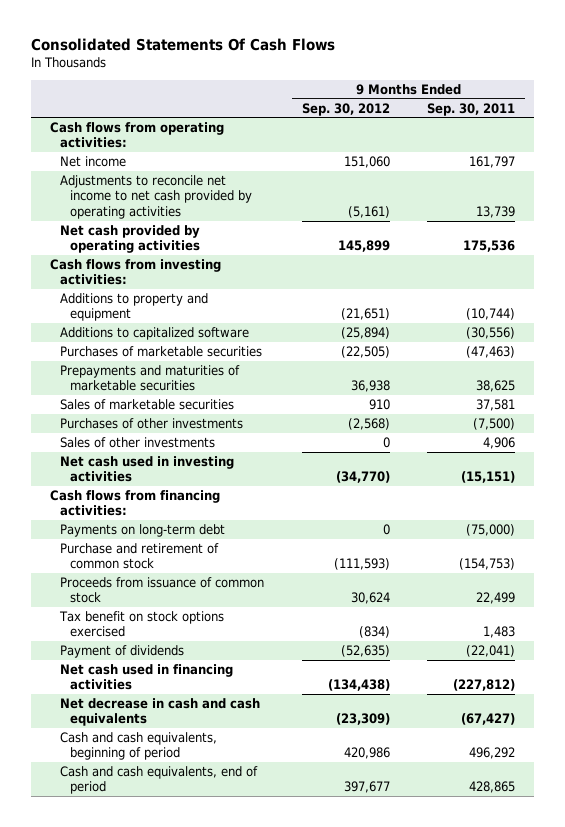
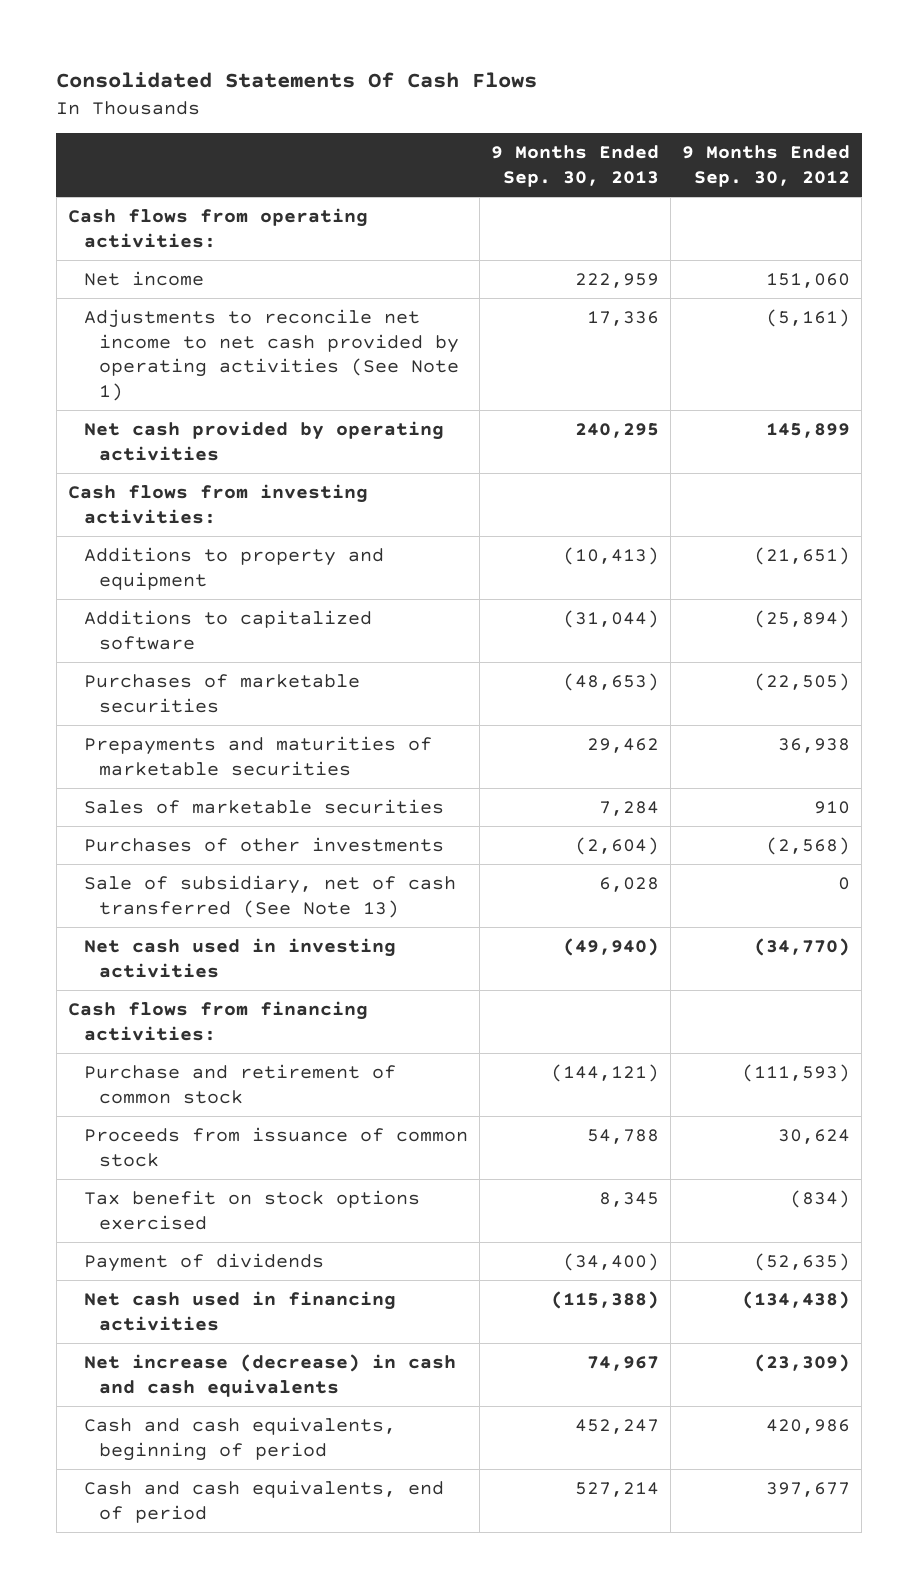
- | 9 Months Ended Sep. 30, 2012 | 9 Months Ended Sep. 30, 2011
+ | 9 Months Ended Sep. 30, 2013 | 9 Months Ended Sep. 30, 2012
- Adjustments to reconcile net income to net cash provided by operating activities | (5,161) | 13,739
+ Adjustments to reconcile net income to net cash provided by operating activities (See Note 1) | 17,336 | (5,161)
- Sales of other investments | 0 | 4,906
+ Sale of subsidiary, net of cash transferred (See Note 13) | 6,028 | 0
- Payments on long-term debt | 0 | (75,000)
- Net decrease in cash and cash equivalents | (23,309) | (67,427)
+ Net increase (decrease) in cash and cash equivalents | 74,967 | (23,309)

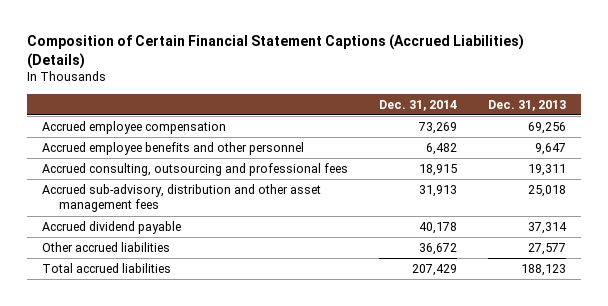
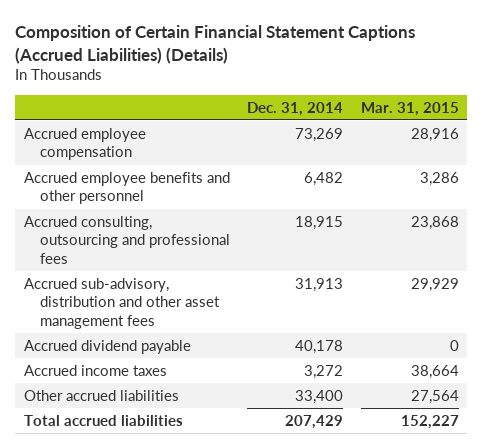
- | Dec. 31, 2014 | Dec. 31, 2013
+ | Dec. 31, 2014 | Mar. 31, 2015
- Other accrued liabilities | 36,672 | 27,577
+ Accrued income taxes | 3,272 | 38,664
+ Other accrued liabilities | 33,400 | 27,564

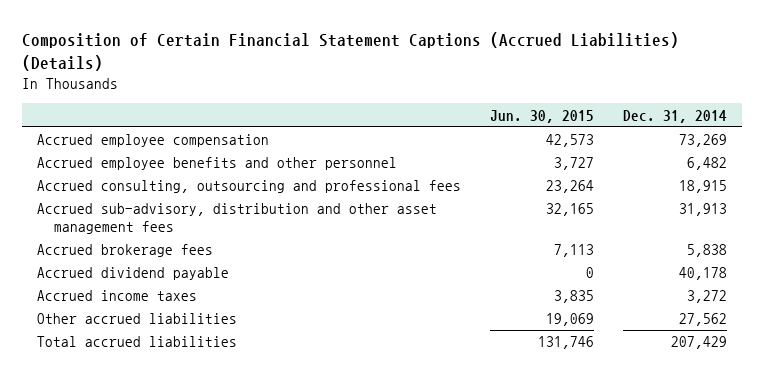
- | Dec. 31, 2014 | Mar. 31, 2015
+ | Jun. 30, 2015 | Dec. 31, 2014
+ Accrued brokerage fees | 7,113 | 5,838
- Other accrued liabilities | 33,400 | 27,564
+ Other accrued liabilities | 19,069 | 27,562

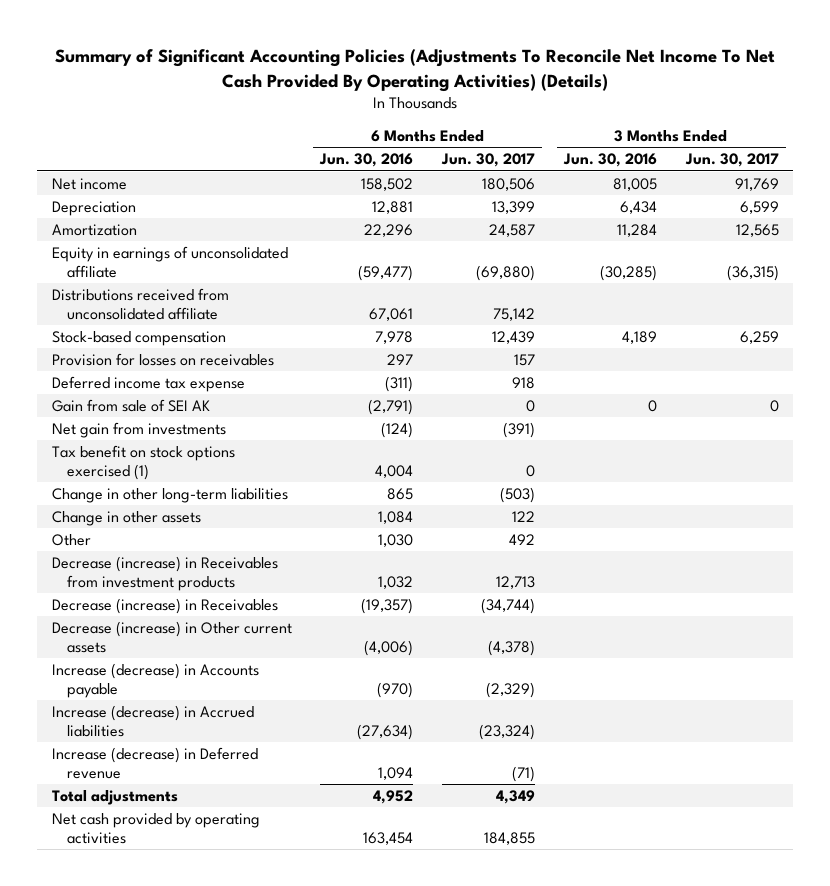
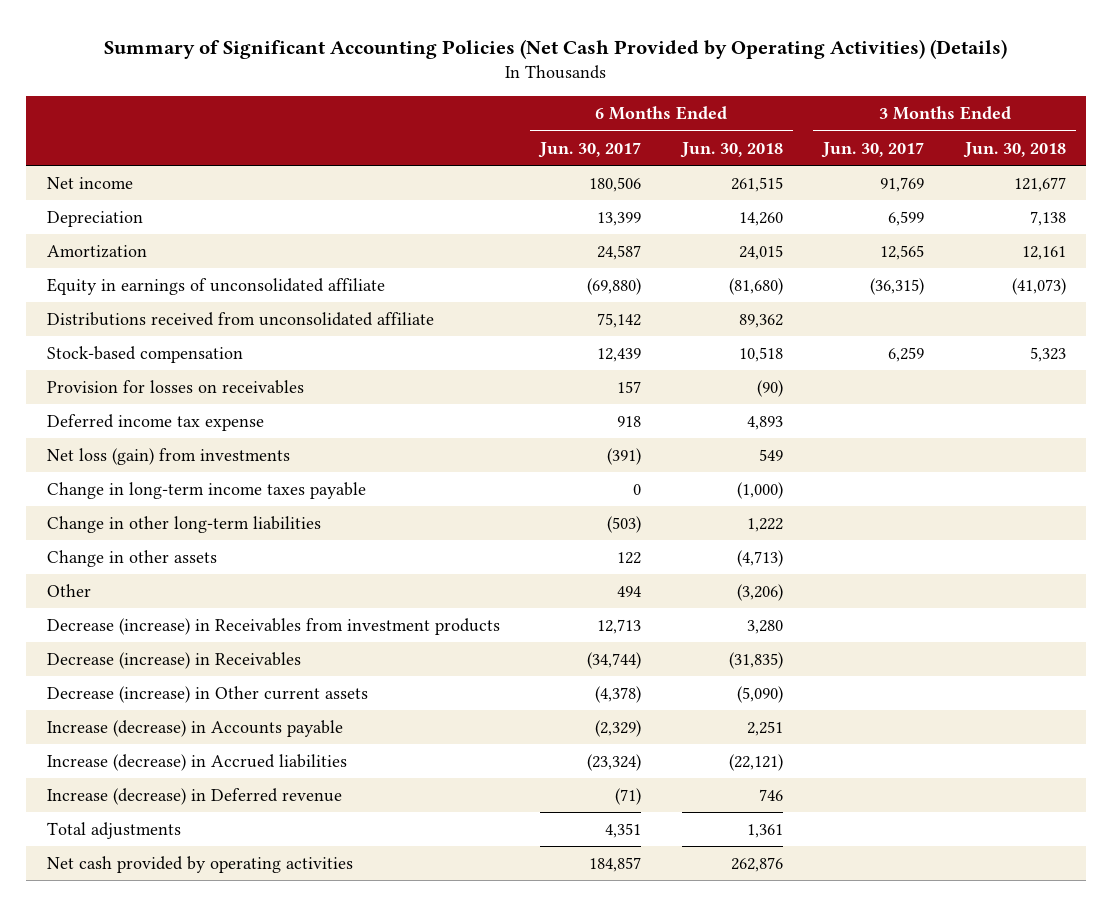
- Summary of Significant Accounting Policies (Adjustments To Reconcile Net Income To Net Cash Provided By Operating Activities) (Details)
+ Summary of Significant Accounting Policies (Net Cash Provided by Operating Activities) (Details)
- | 6 Months Ended Jun. 30, 2016 | 6 Months Ended Jun. 30, 2017 | 3 Months Ended Jun. 30, 2016 | 3 Months Ended Jun. 30, 2017
+ | 6 Months Ended Jun. 30, 2017 | 6 Months Ended Jun. 30, 2018 | 3 Months Ended Jun. 30, 2017 | 3 Months Ended Jun. 30, 2018
- Gain from sale of SEI AK | (2,791) | 0 | 0 | 0
- Net gain from investments | (124) | (391) | |
- Tax benefit on stock options exercised (1) | 4,004 | 0 | |
+ Net loss (gain) from investments | (391) | 549 | |
+ Change in long-term income taxes payable | 0 | (1,000) | |
- Other | 1,030 | 492 | |
+ Other | 494 | (3,206) | |
- Total adjustments | 4,952 | 4,349 | |
- Net cash provided by operating activities | 163,454 | 184,855 | |
+ Total adjustments | 4,351 | 1,361 | |
+ Net cash provided by operating activities | 184,857 | 262,876 | |

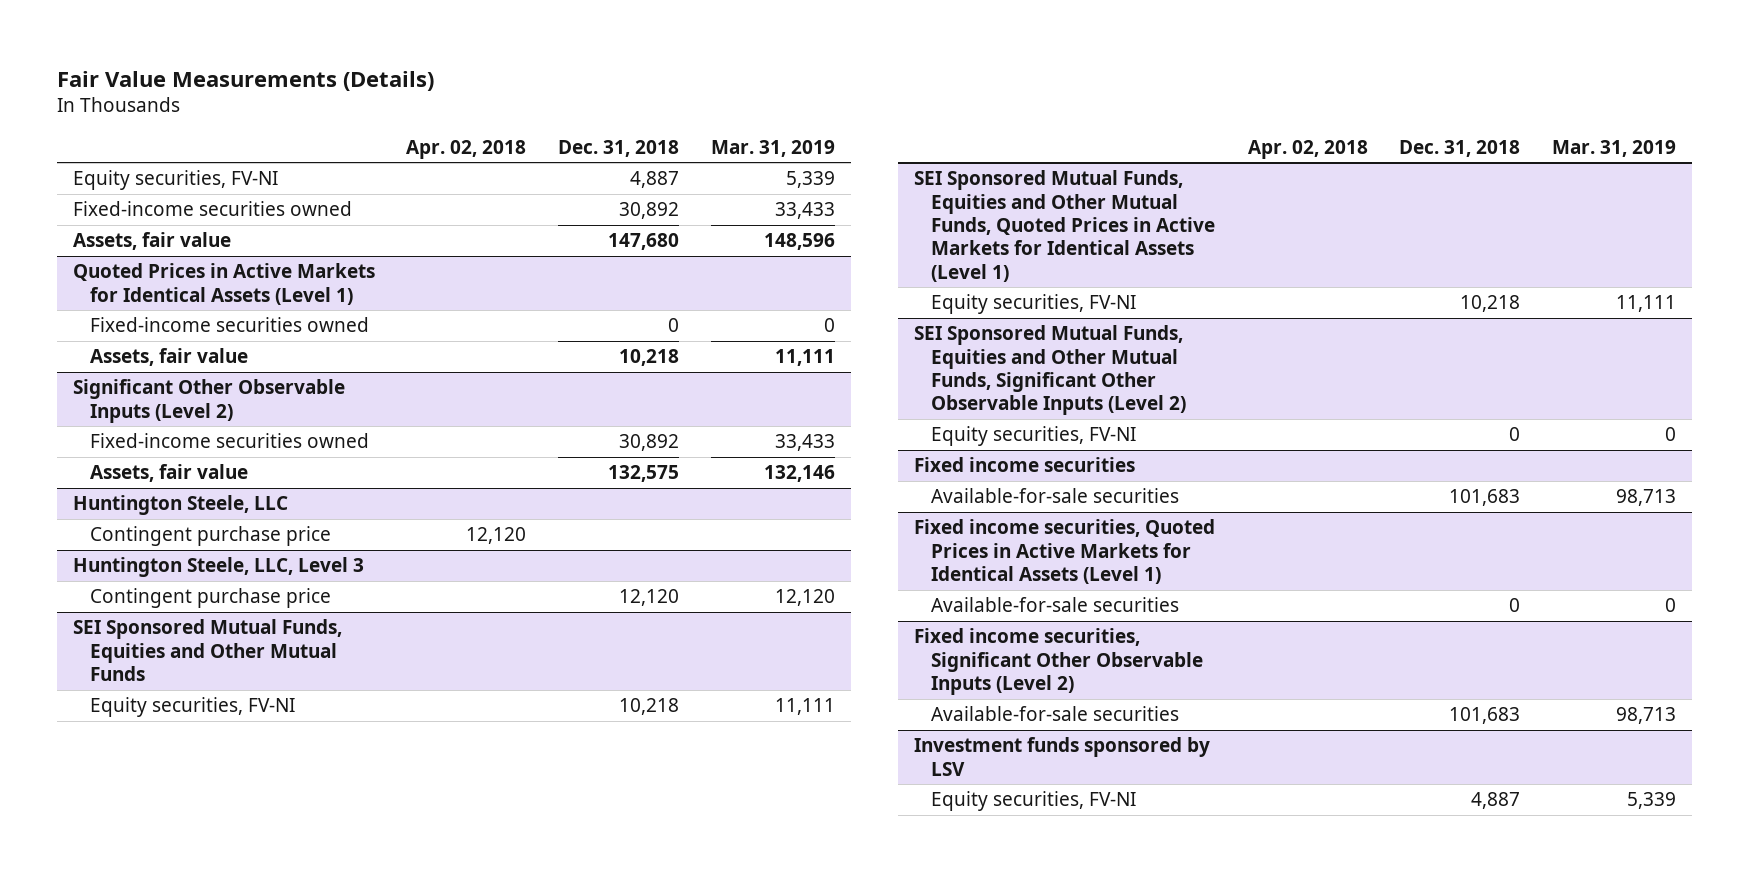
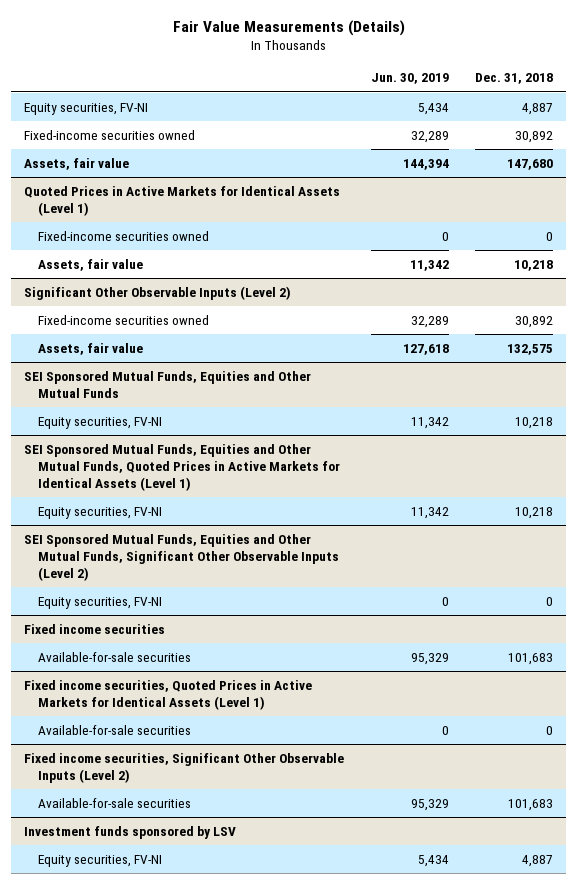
- | Apr. 02, 2018 | Dec. 31, 2018 | Mar. 31, 2019
+ | Jun. 30, 2019 | Dec. 31, 2018
- Huntington Steele, LLC
- Contingent purchase price | 12,120 | |
- Huntington Steele, LLC, Level 3
- Contingent purchase price | | 12,120 | 12,120

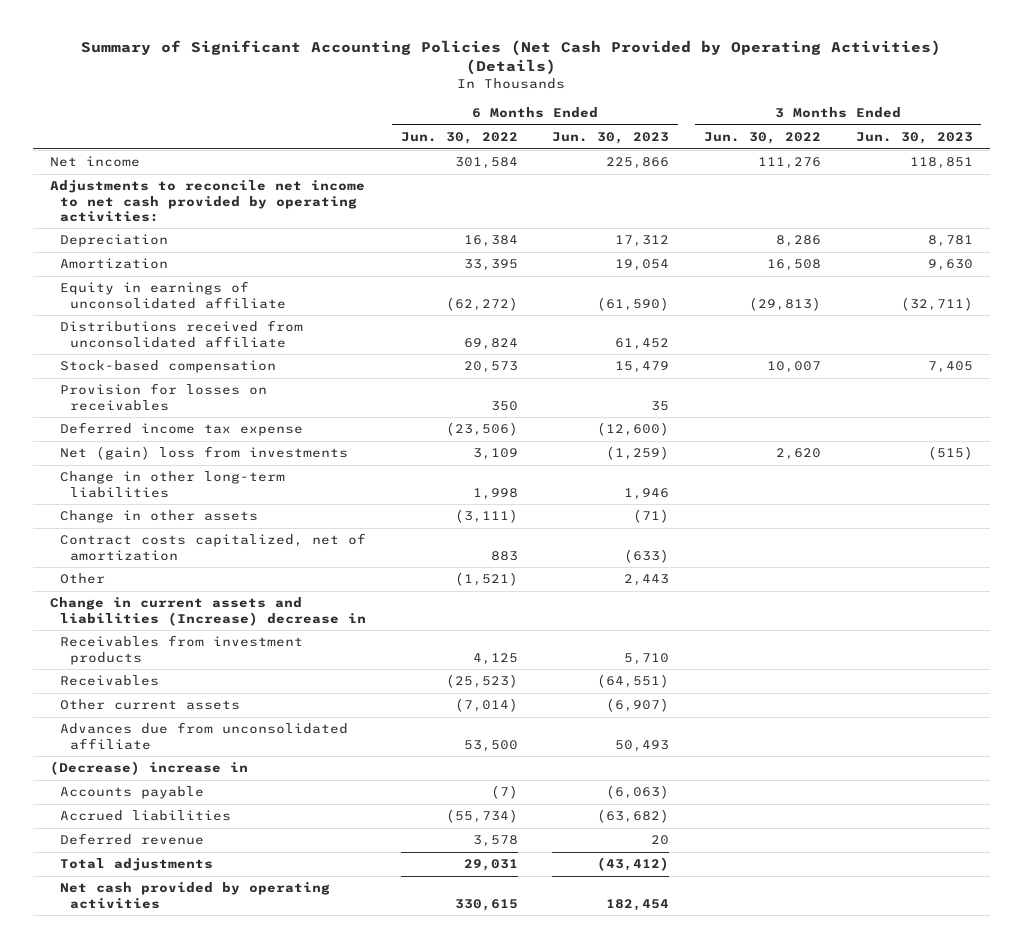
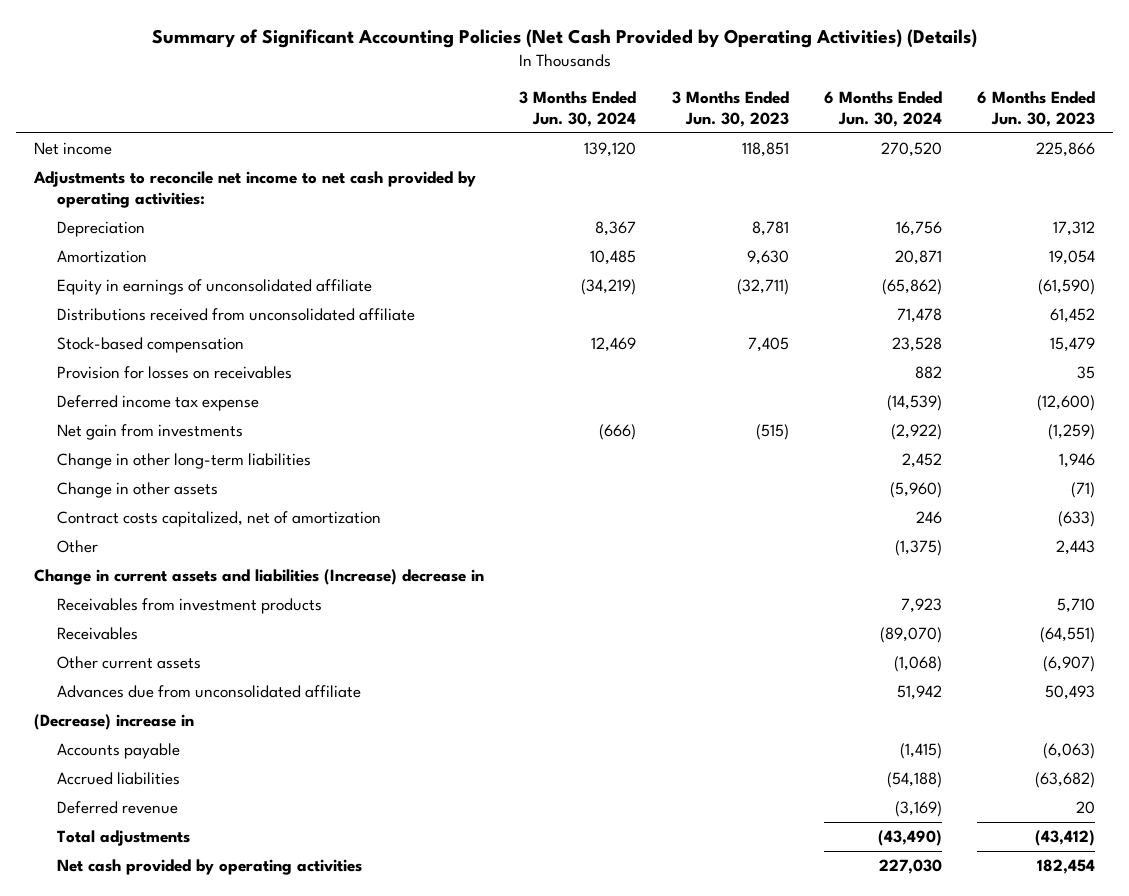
- | 6 Months Ended Jun. 30, 2022 | 6 Months Ended Jun. 30, 2023 | 3 Months Ended Jun. 30, 2022 | 3 Months Ended Jun. 30, 2023
+ | 3 Months Ended Jun. 30, 2024 | 3 Months Ended Jun. 30, 2023 | 6 Months Ended Jun. 30, 2024 | 6 Months Ended Jun. 30, 2023
- Net (gain) loss from investments | 3,109 | (1,259) | 2,620 | (515)
+ Net gain from investments | (666) | (515) | (2,922) | (1,259)

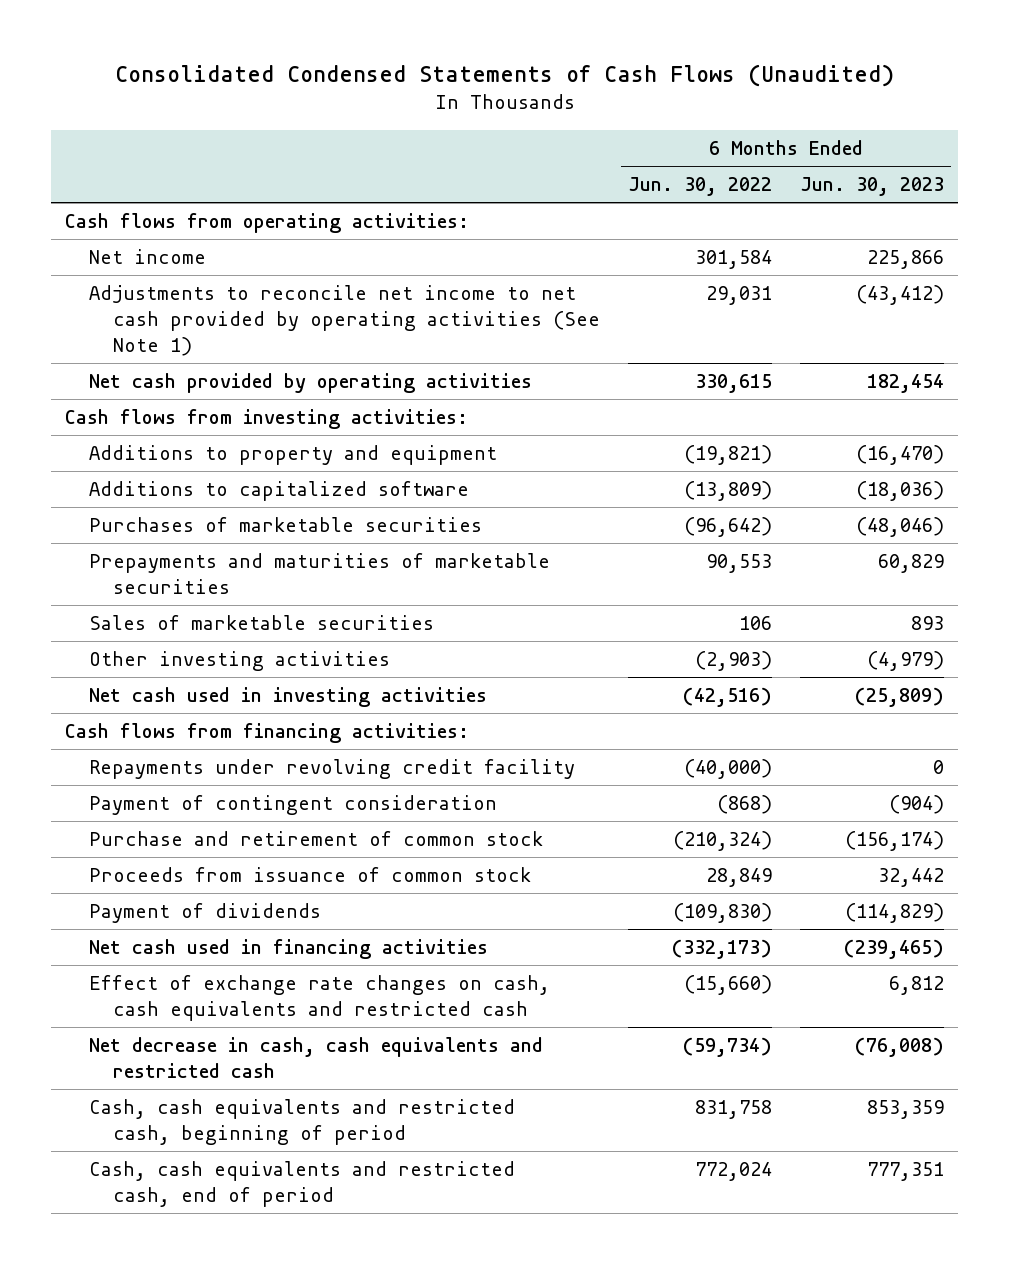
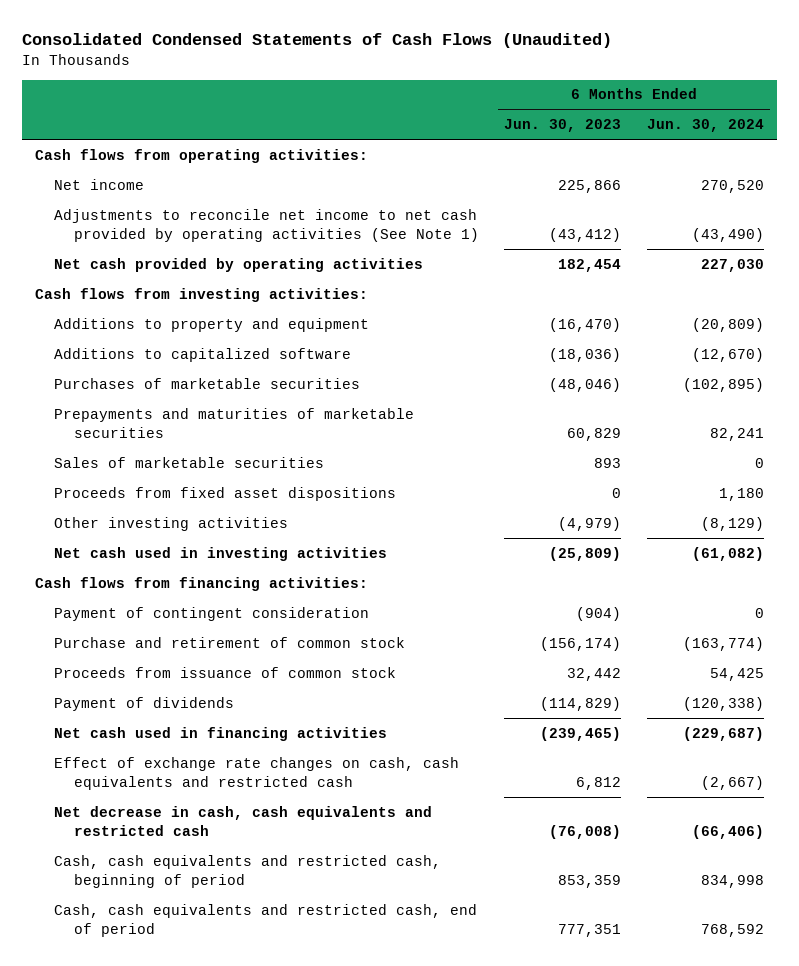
- | 6 Months Ended Jun. 30, 2022 | 6 Months Ended Jun. 30, 2023
+ | 6 Months Ended Jun. 30, 2023 | 6 Months Ended Jun. 30, 2024
+ Proceeds from fixed asset dispositions | 0 | 1,180
- Repayments under revolving credit facility | (40,000) | 0

